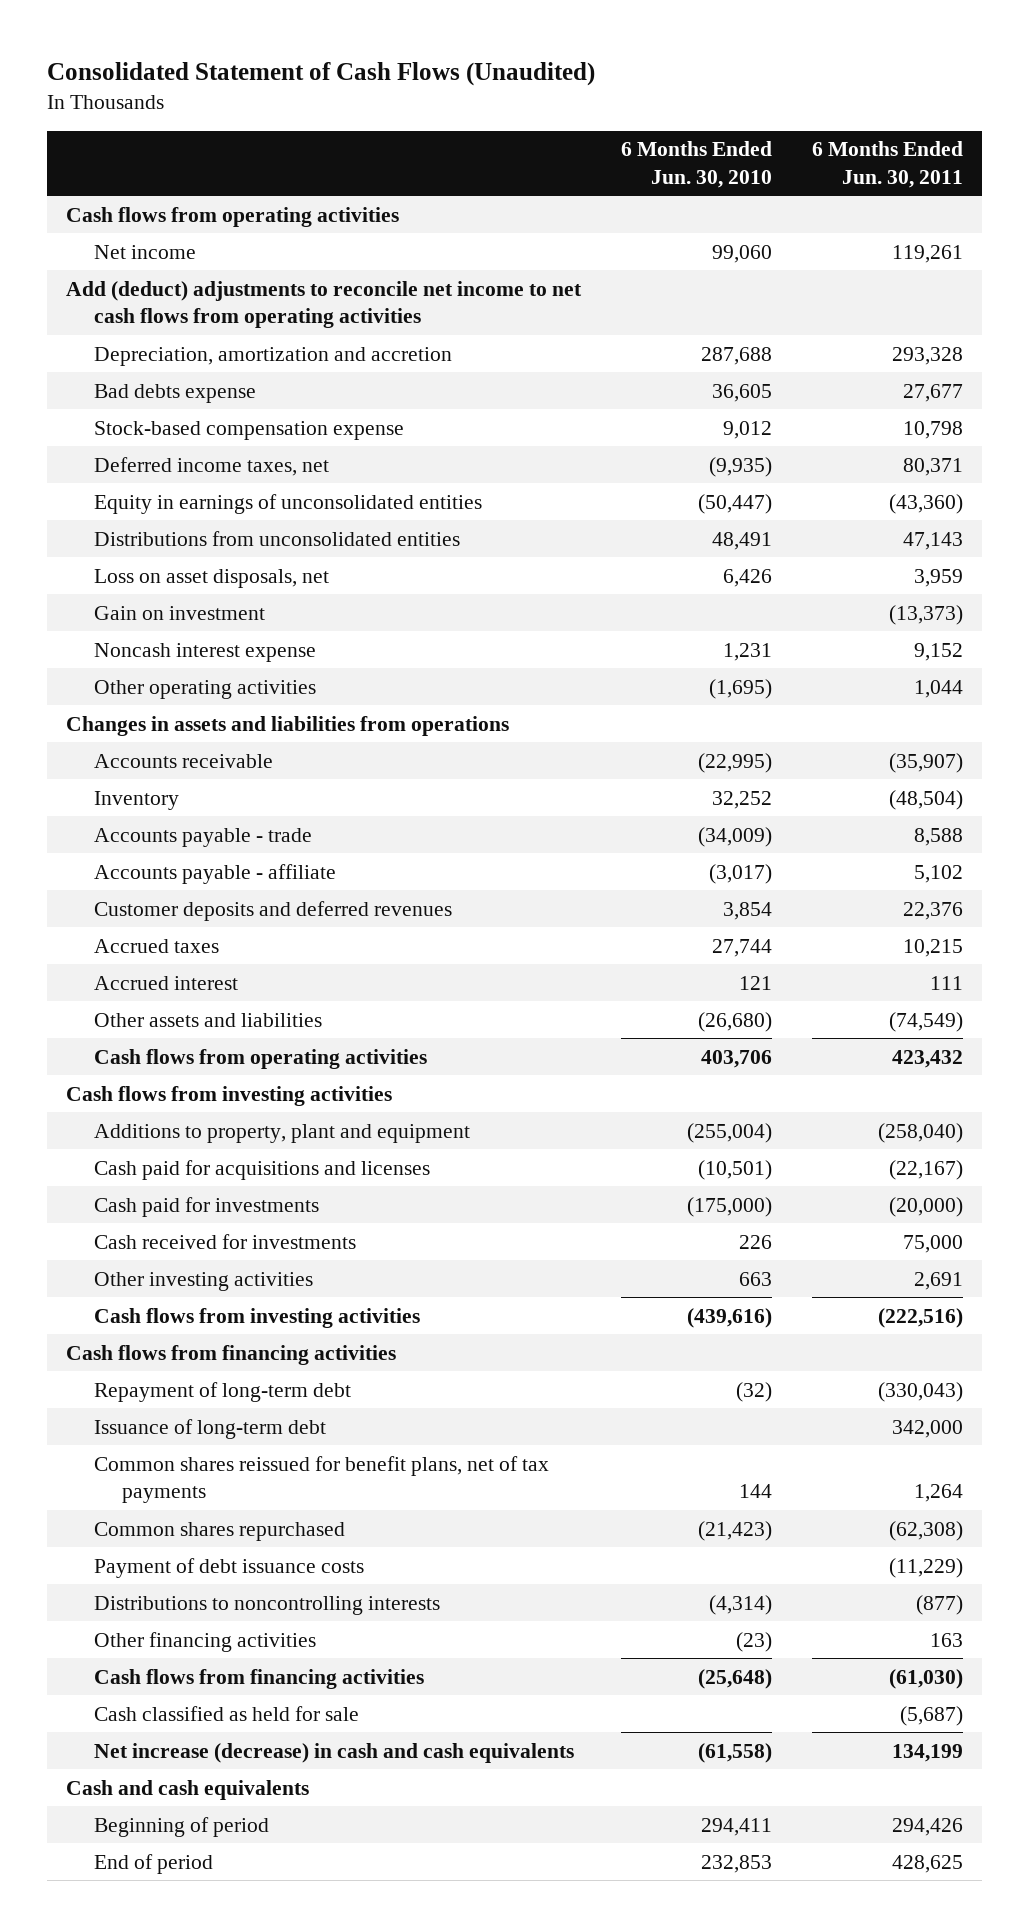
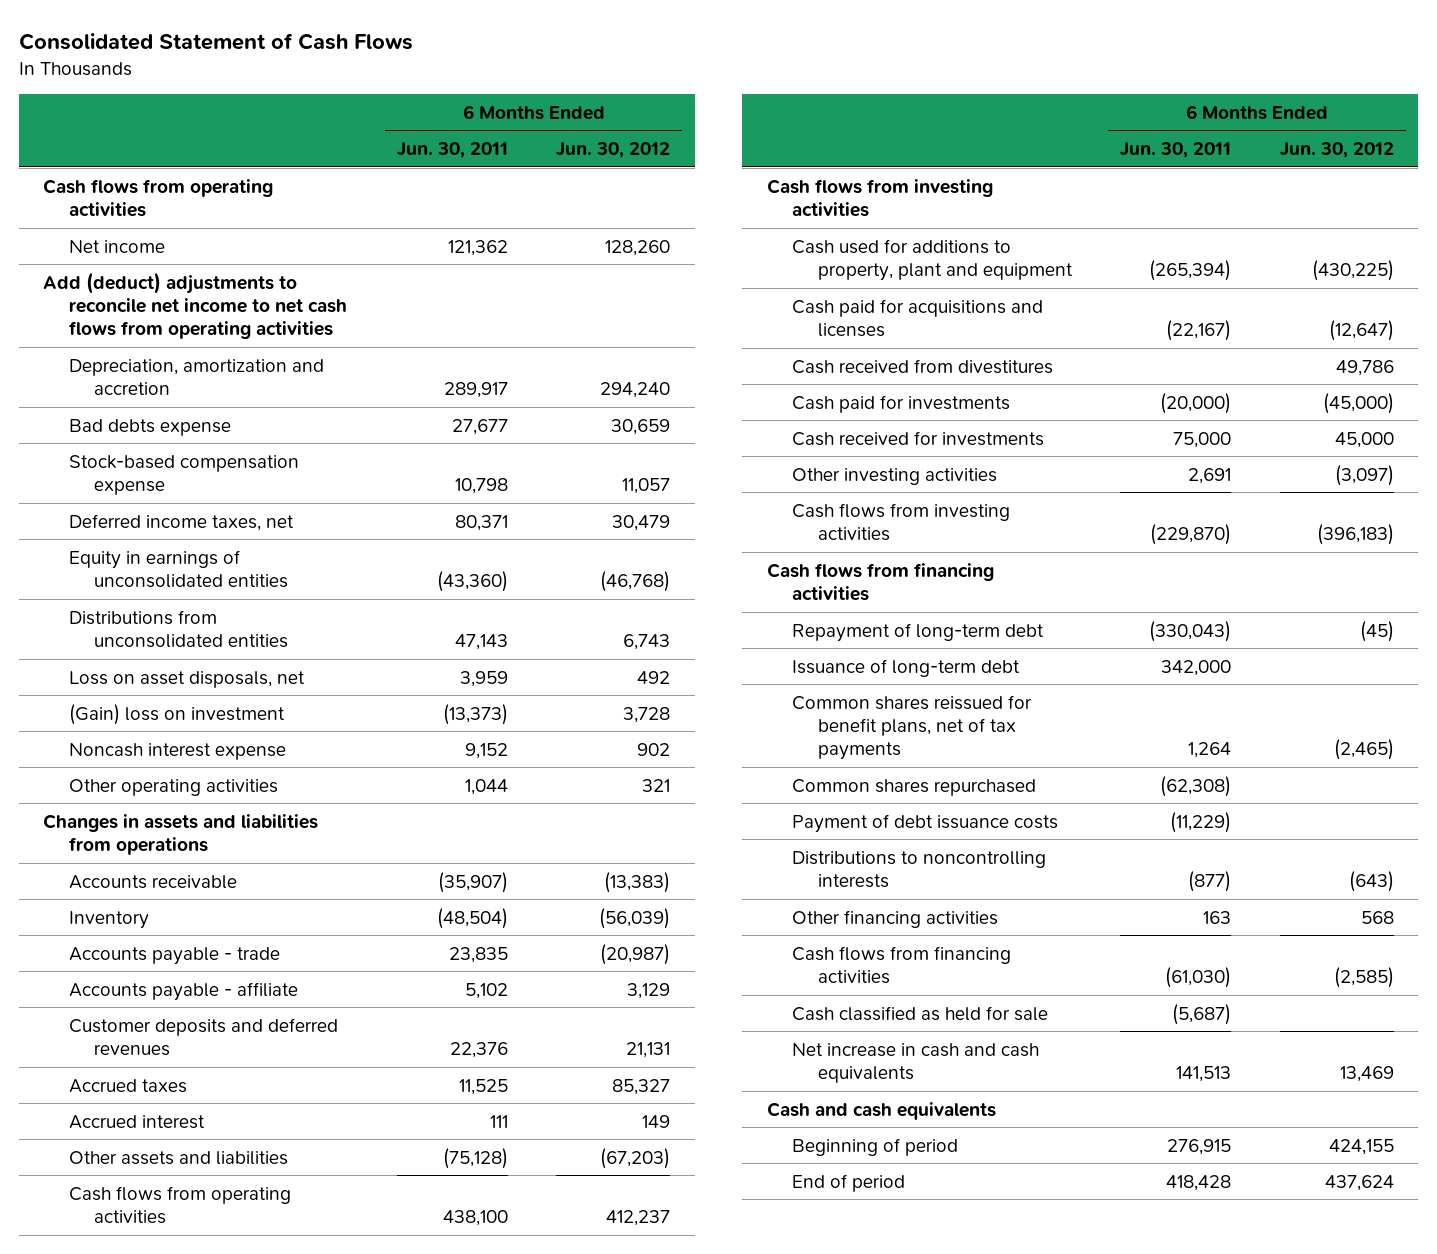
- Consolidated Statement of Cash Flows (Unaudited)
+ Consolidated Statement of Cash Flows
- | 6 Months Ended Jun. 30, 2010 | 6 Months Ended Jun. 30, 2011
+ | 6 Months Ended Jun. 30, 2011 | 6 Months Ended Jun. 30, 2012
- Net income | 99,060 | 119,261
+ Net income | 121,362 | 128,260
- Depreciation, amortization and accretion | 287,688 | 293,328
+ Depreciation, amortization and accretion | 289,917 | 294,240
- Gain on investment | | (13,373)
+ (Gain) loss on investment | (13,373) | 3,728
- Accounts payable - trade | (34,009) | 8,588
+ Accounts payable - trade | 23,835 | (20,987)
- Accrued taxes | 27,744 | 10,215
+ Accrued taxes | 11,525 | 85,327
- Other assets and liabilities | (26,680) | (74,549)
- Cash flows from operating activities | 403,706 | 423,432
+ Other assets and liabilities | (75,128) | (67,203)
+ Cash flows from operating activities | 438,100 | 412,237
- Additions to property, plant and equipment | (255,004) | (258,040)
+ Cash used for additions to property, plant and equipment | (265,394) | (430,225)
+ Cash received from divestitures | | 49,786
- Cash flows from investing activities | (439,616) | (222,516)
+ Cash flows from investing activities | (229,870) | (396,183)
- Net increase (decrease) in cash and cash equivalents | (61,558) | 134,199
+ Net increase in cash and cash equivalents | 141,513 | 13,469
- Beginning of period | 294,411 | 294,426
- End of period | 232,853 | 428,625
+ Beginning of period | 276,915 | 424,155
+ End of period | 418,428 | 437,624

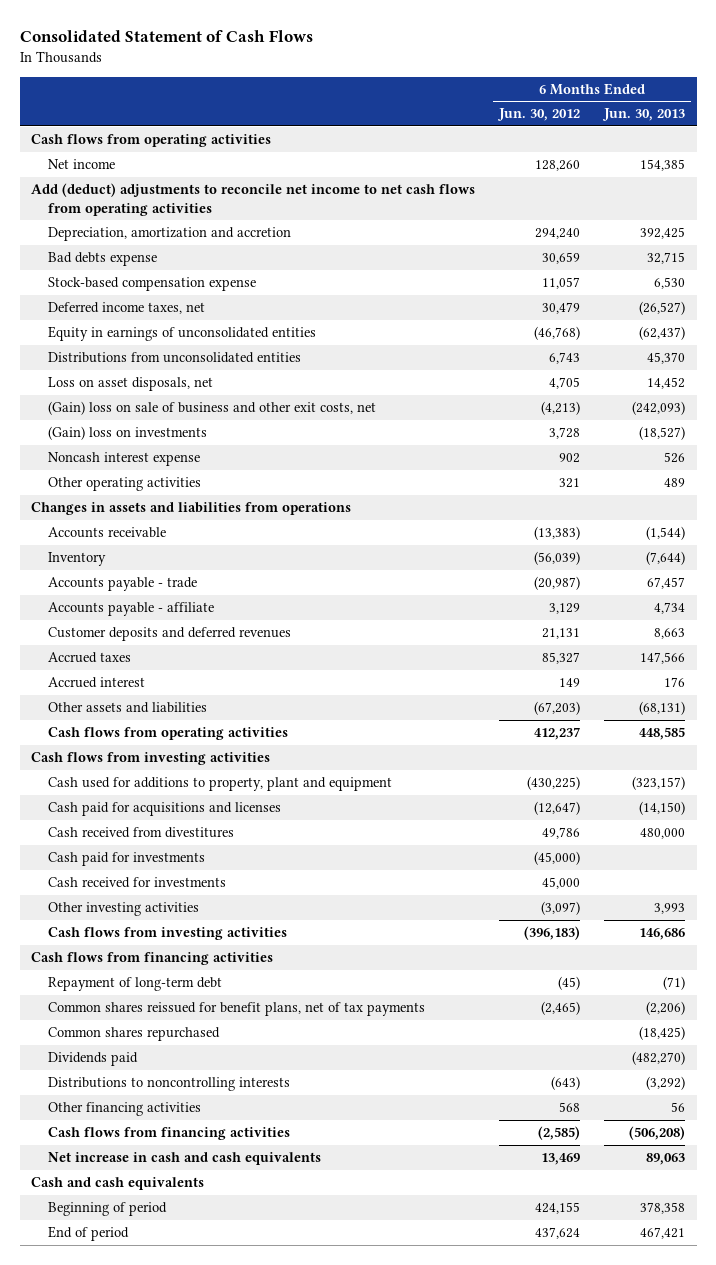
- | 6 Months Ended Jun. 30, 2011 | 6 Months Ended Jun. 30, 2012
+ | 6 Months Ended Jun. 30, 2012 | 6 Months Ended Jun. 30, 2013
- Loss on asset disposals, net | 3,959 | 492
- (Gain) loss on investment | (13,373) | 3,728
+ Loss on asset disposals, net | 4,705 | 14,452
+ (Gain) loss on sale of business and other exit costs, net | (4,213) | (242,093)
+ (Gain) loss on investments | 3,728 | (18,527)
- Issuance of long-term debt | 342,000 |
- Payment of debt issuance costs | (11,229) |
+ Dividends paid | | (482,270)
- Cash classified as held for sale | (5,687) |

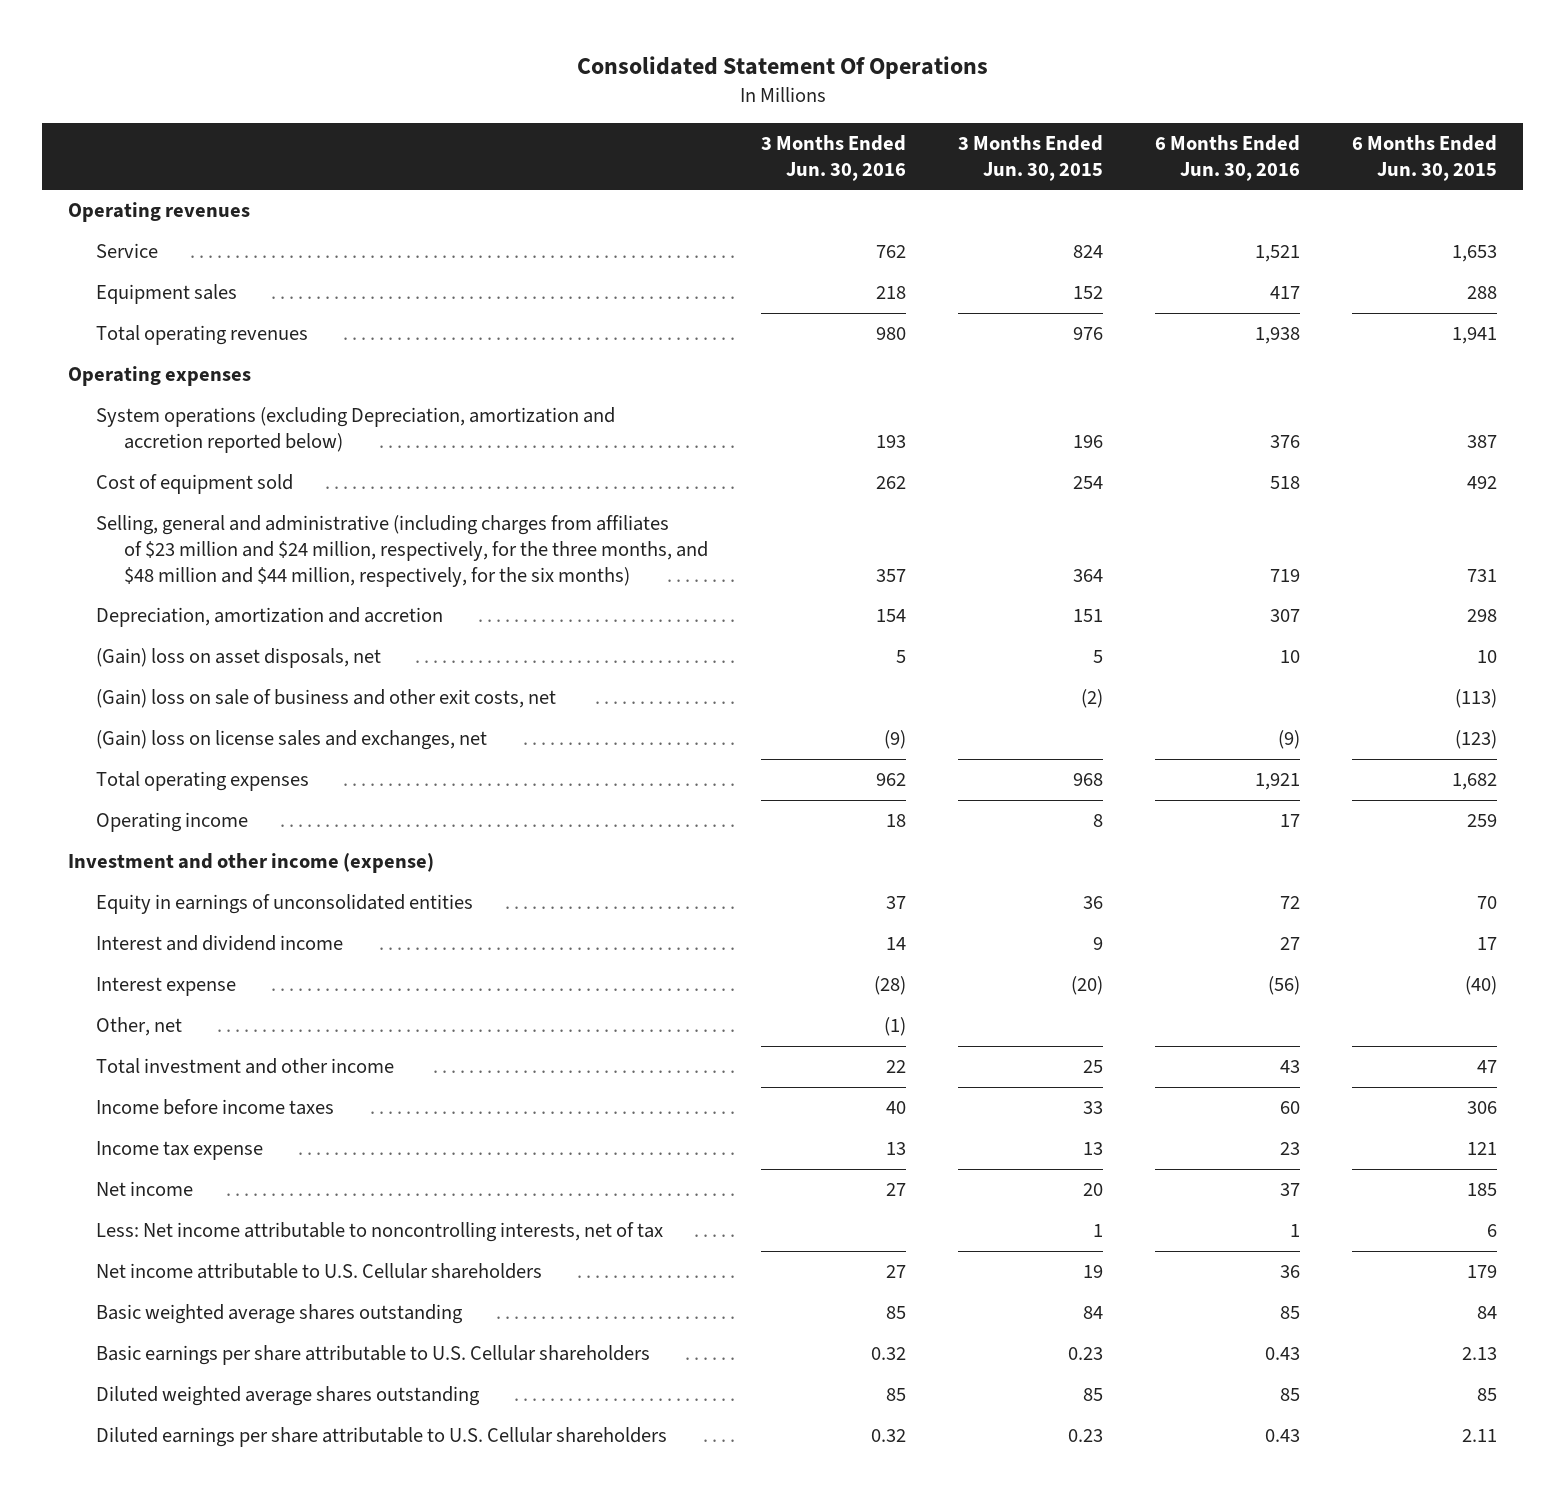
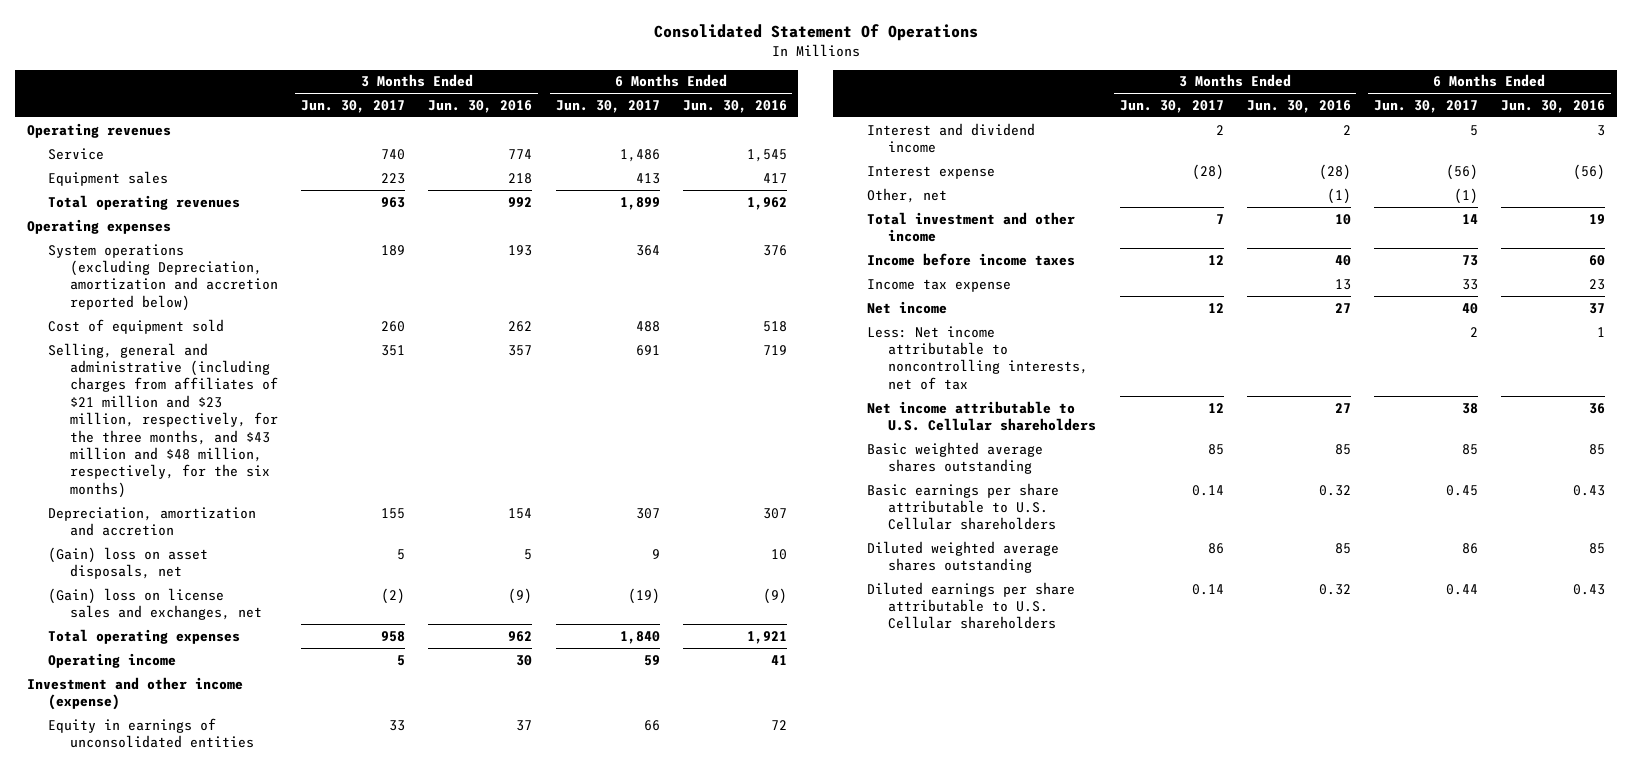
- | 3 Months Ended Jun. 30, 2016 | 3 Months Ended Jun. 30, 2015 | 6 Months Ended Jun. 30, 2016 | 6 Months Ended Jun. 30, 2015
+ | 3 Months Ended Jun. 30, 2017 | 3 Months Ended Jun. 30, 2016 | 6 Months Ended Jun. 30, 2017 | 6 Months Ended Jun. 30, 2016
- Service | 762 | 824 | 1,521 | 1,653
+ Service | 740 | 774 | 1,486 | 1,545
- Total operating revenues | 980 | 976 | 1,938 | 1,941
+ Total operating revenues | 963 | 992 | 1,899 | 1,962
- Selling, general and administrative (including charges from affiliates of $23 million and $24 million, respectively, for the three months, and $48 million and $44 million, respectively, for the six months) | 357 | 364 | 719 | 731
+ Selling, general and administrative (including charges from affiliates of $21 million and $23 million, respectively, for the three months, and $43 million and $48 million, respectively, for the six months) | 351 | 357 | 691 | 719
- (Gain) loss on sale of business and other exit costs, net | | (2) | | (113)
- Operating income | 18 | 8 | 17 | 259
+ Operating income | 5 | 30 | 59 | 41
- Interest and dividend income | 14 | 9 | 27 | 17
+ Interest and dividend income | 2 | 2 | 5 | 3
- Total investment and other income | 22 | 25 | 43 | 47
+ Total investment and other income | 7 | 10 | 14 | 19

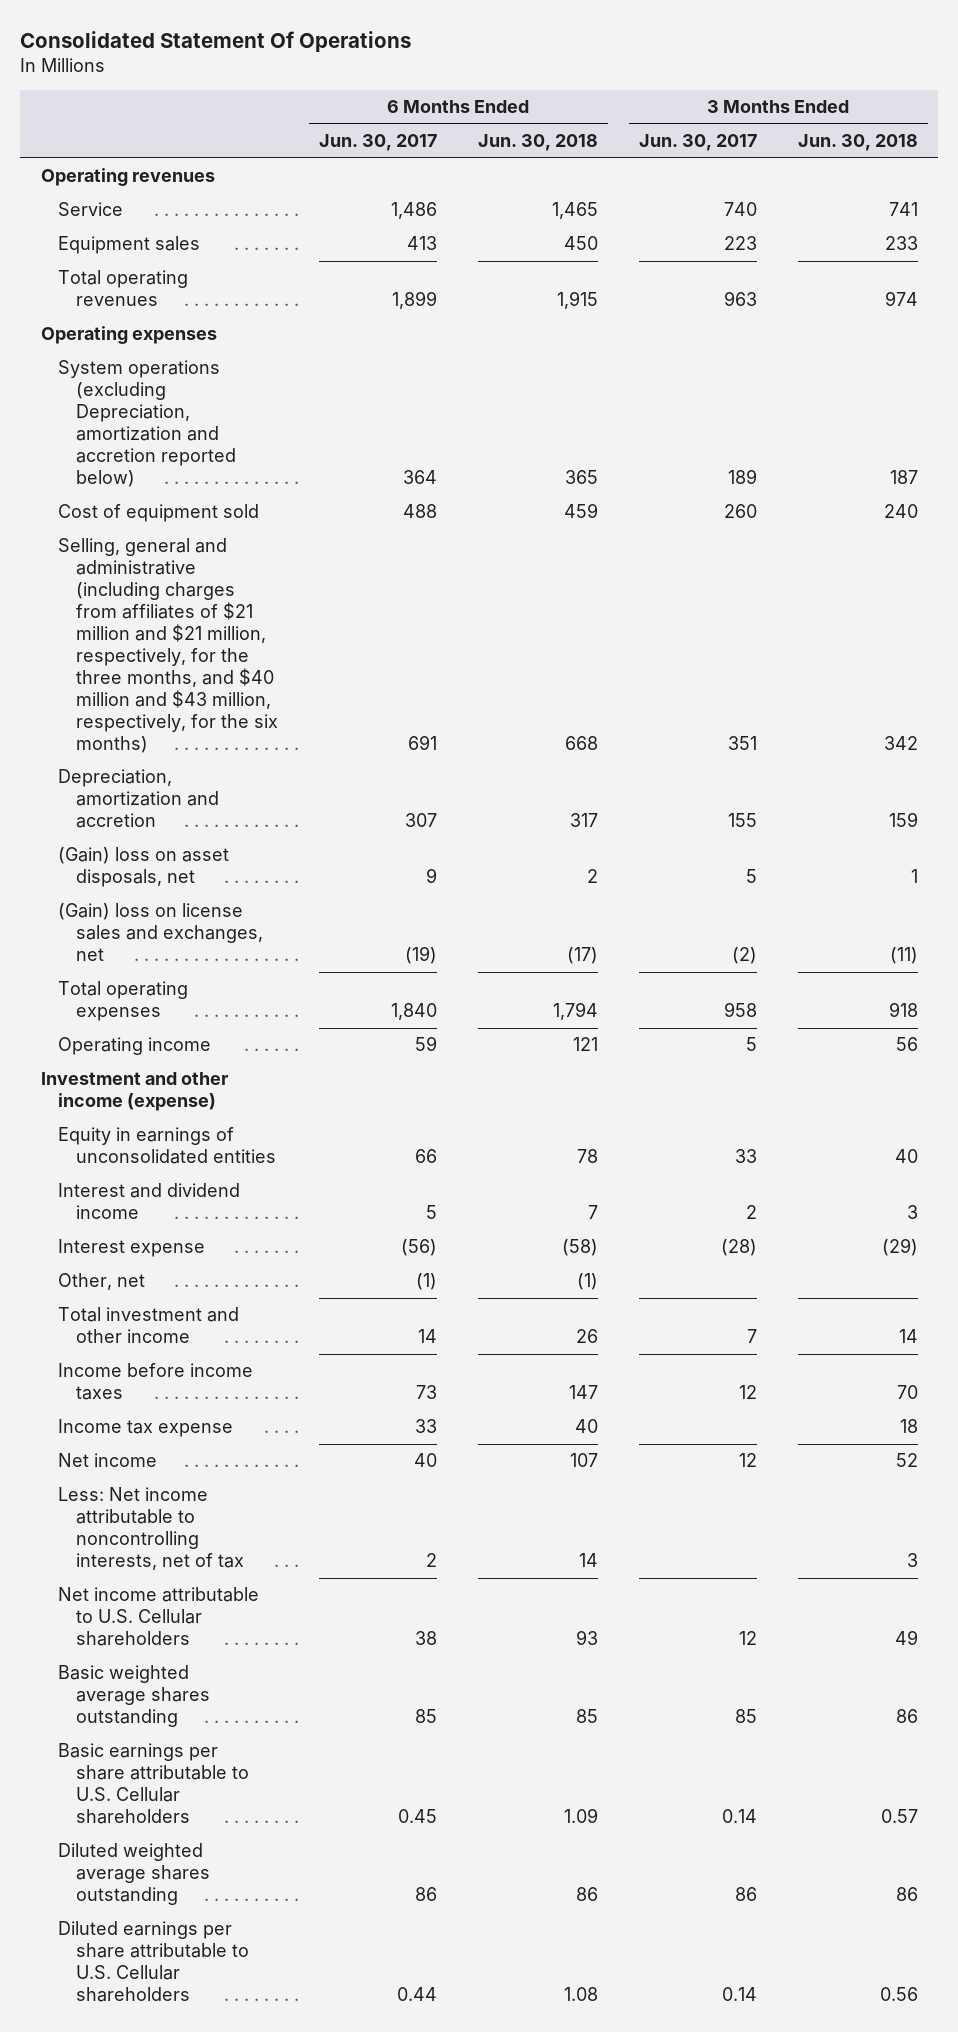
- | 3 Months Ended Jun. 30, 2017 | 3 Months Ended Jun. 30, 2016 | 6 Months Ended Jun. 30, 2017 | 6 Months Ended Jun. 30, 2016
+ | 6 Months Ended Jun. 30, 2017 | 6 Months Ended Jun. 30, 2018 | 3 Months Ended Jun. 30, 2017 | 3 Months Ended Jun. 30, 2018
- Selling, general and administrative (including charges from affiliates of $21 million and $23 million, respectively, for the three months, and $43 million and $48 million, respectively, for the six months) | 351 | 357 | 691 | 719
+ Selling, general and administrative (including charges from affiliates of $21 million and $21 million, respectively, for the three months, and $40 million and $43 million, respectively, for the six months) | 691 | 668 | 351 | 342

